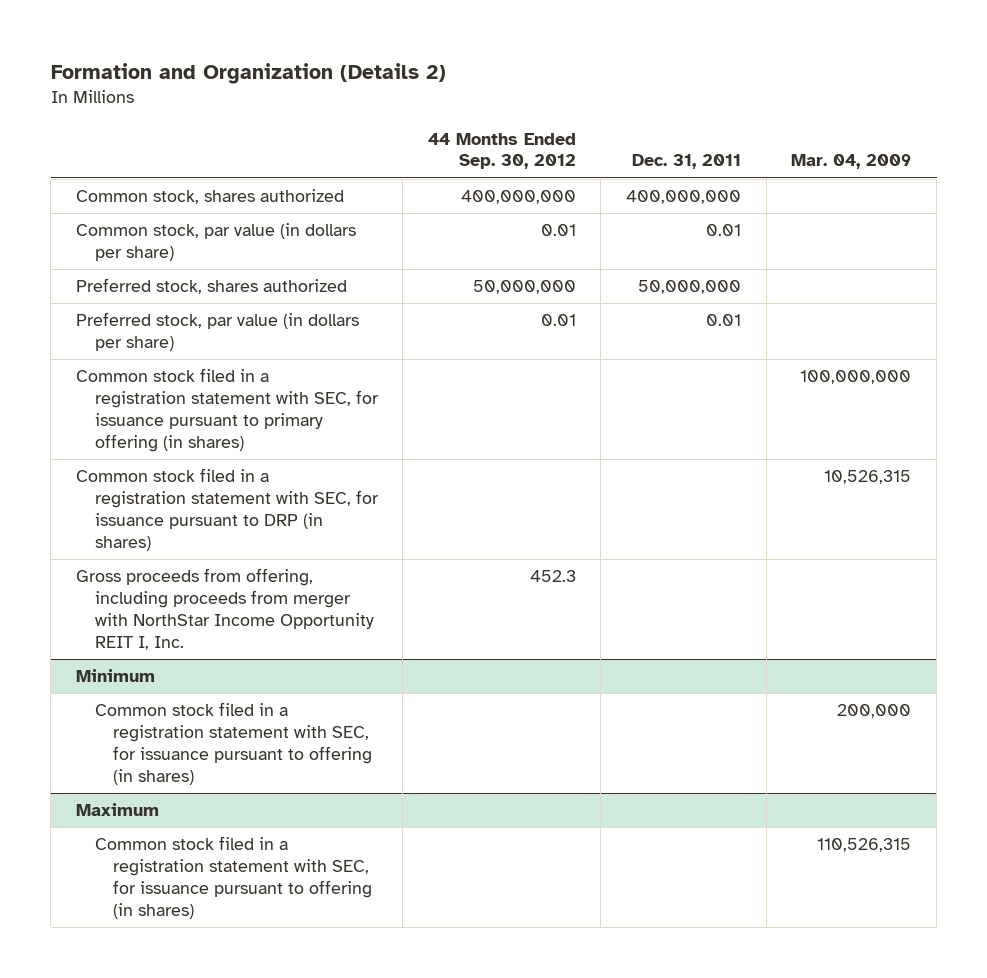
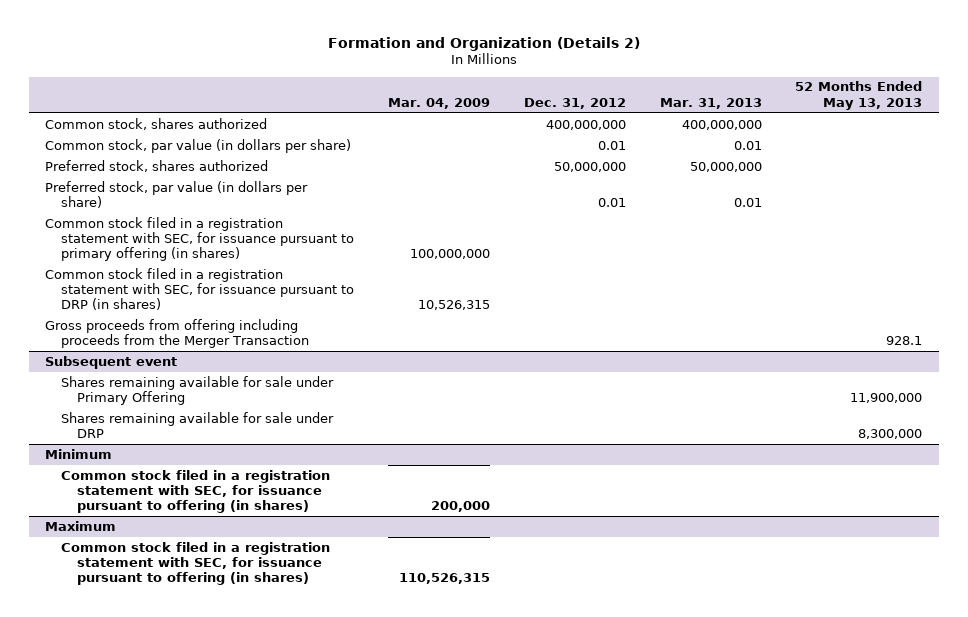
- | 44 Months Ended Sep. 30, 2012 | Dec. 31, 2011 | Mar. 04, 2009
+ | Mar. 04, 2009 | Dec. 31, 2012 | Mar. 31, 2013 | 52 Months Ended May 13, 2013
- Gross proceeds from offering, including proceeds from merger with NorthStar Income Opportunity REIT I, Inc. | 452.3 | |
+ Gross proceeds from offering including proceeds from the Merger Transaction | | | | 928.1
+ Subsequent event
+ Shares remaining available for sale under Primary Offering | | | | 11,900,000
+ Shares remaining available for sale under DRP | | | | 8,300,000

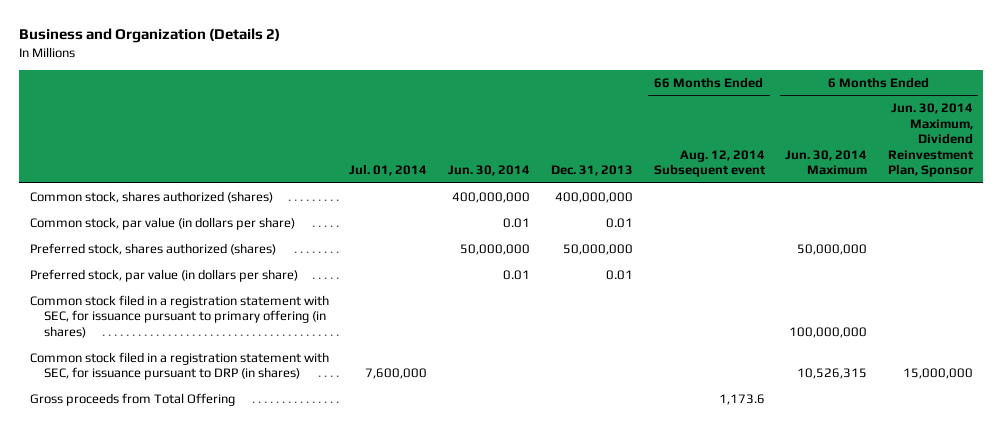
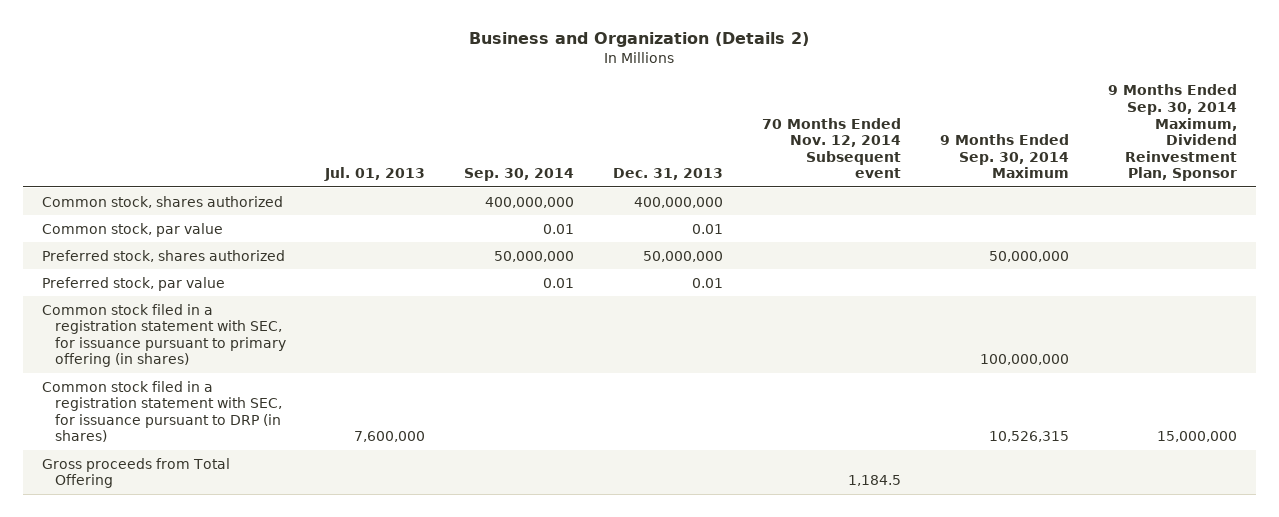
- | Jul. 01, 2014 | Jun. 30, 2014 | Dec. 31, 2013 | 66 Months Ended Aug. 12, 2014 Subsequent event | 6 Months Ended Jun. 30, 2014 Maximum | 6 Months Ended Jun. 30, 2014 Maximum, Dividend Reinvestment Plan, Sponsor
+ | Jul. 01, 2013 | Sep. 30, 2014 | Dec. 31, 2013 | 70 Months Ended Nov. 12, 2014 Subsequent event | 9 Months Ended Sep. 30, 2014 Maximum | 9 Months Ended Sep. 30, 2014 Maximum, Dividend Reinvestment Plan, Sponsor
- Common stock, shares authorized (shares) | | 400,000,000 | 400,000,000 | | |
- Common stock, par value (in dollars per share) | | 0.01 | 0.01 | | |
- Preferred stock, shares authorized (shares) | | 50,000,000 | 50,000,000 | | 50,000,000 |
- Preferred stock, par value (in dollars per share) | | 0.01 | 0.01 | | |
+ Common stock, shares authorized | | 400,000,000 | 400,000,000 | | |
+ Common stock, par value | | 0.01 | 0.01 | | |
+ Preferred stock, shares authorized | | 50,000,000 | 50,000,000 | | 50,000,000 |
+ Preferred stock, par value | | 0.01 | 0.01 | | |

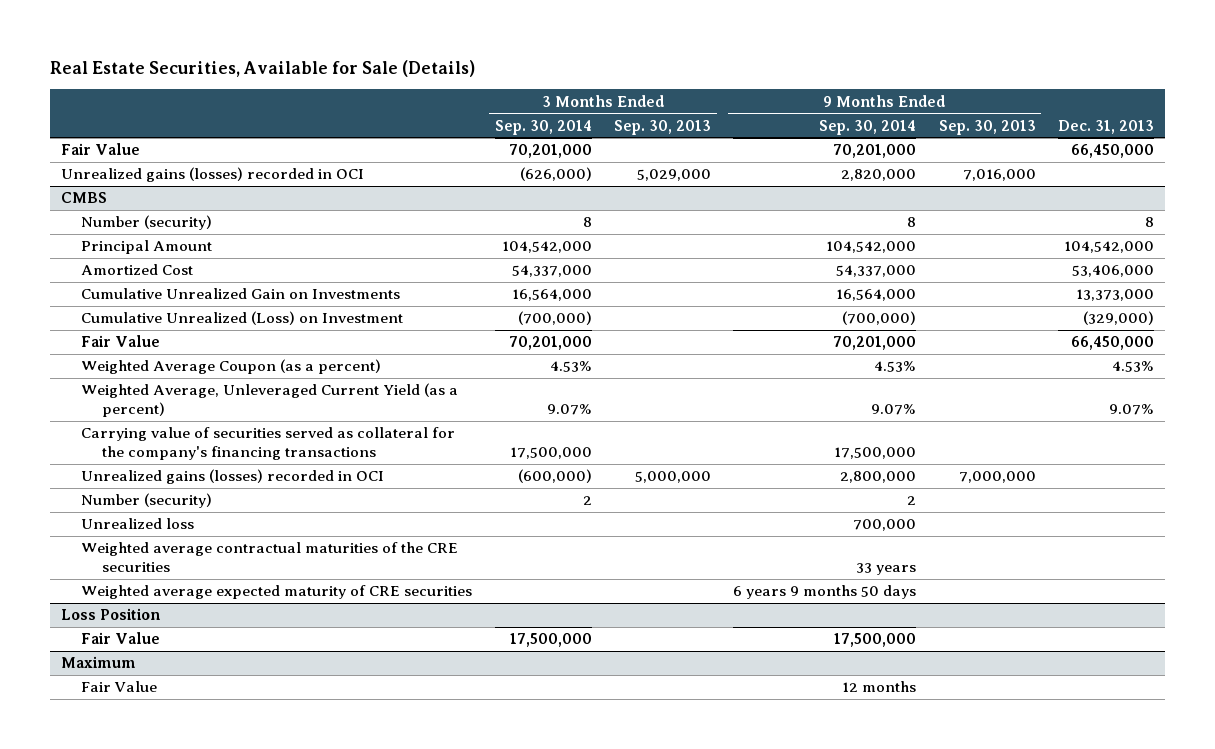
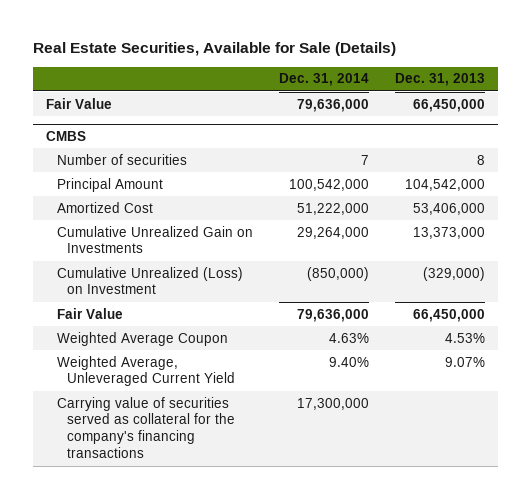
- | 3 Months Ended Sep. 30, 2014 | 3 Months Ended Sep. 30, 2013 | 9 Months Ended Sep. 30, 2014 | 9 Months Ended Sep. 30, 2013 | Dec. 31, 2013
+ | Dec. 31, 2014 | Dec. 31, 2013
- Unrealized gains (losses) recorded in OCI | (626,000) | 5,029,000 | 2,820,000 | 7,016,000 |
@ CMBS
- Number (security) | 8 | | 8 | | 8
+ Number of securities | 7 | 8
- Weighted Average Coupon (as a percent) | 4.53% | | 4.53% | | 4.53%
- Weighted Average, Unleveraged Current Yield (as a percent) | 9.07% | | 9.07% | | 9.07%
+ Weighted Average Coupon | 4.63% | 4.53%
+ Weighted Average, Unleveraged Current Yield | 9.40% | 9.07%
- Unrealized gains (losses) recorded in OCI | (600,000) | 5,000,000 | 2,800,000 | 7,000,000 |
- Number (security) | 2 | | 2 | |
- Unrealized loss | | | 700,000 | |
- Weighted average contractual maturities of the CRE securities | | | 33 years | |
- Weighted average expected maturity of CRE securities | | | 6 years 9 months 50 days | |
- Loss Position
- Fair Value | 17,500,000 | | 17,500,000 | |
- Maximum
- Fair Value | | | 12 months | |

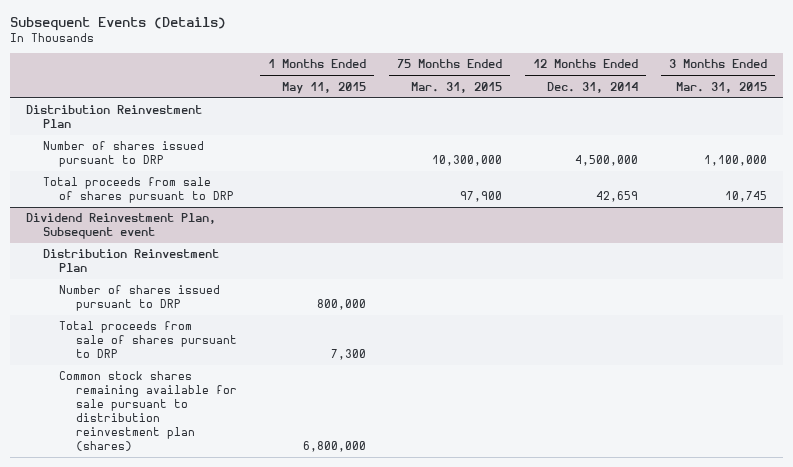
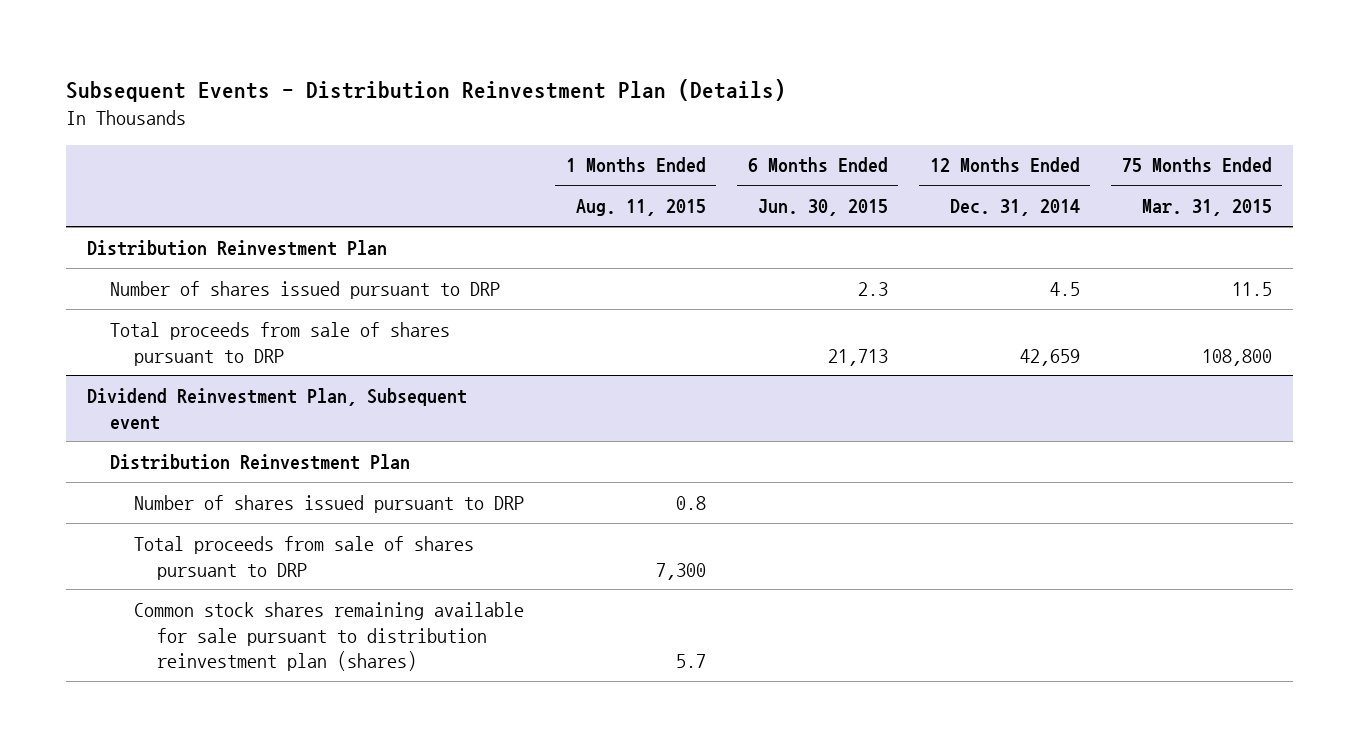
- Subsequent Events (Details)
+ Subsequent Events - Distribution Reinvestment Plan (Details)
- | 1 Months Ended May 11, 2015 | 75 Months Ended Mar. 31, 2015 | 12 Months Ended Dec. 31, 2014 | 3 Months Ended Mar. 31, 2015
+ | 1 Months Ended Aug. 11, 2015 | 6 Months Ended Jun. 30, 2015 | 12 Months Ended Dec. 31, 2014 | 75 Months Ended Mar. 31, 2015
- Number of shares issued pursuant to DRP | | 10,300,000 | 4,500,000 | 1,100,000
- Total proceeds from sale of shares pursuant to DRP | | 97,900 | 42,659 | 10,745
+ Number of shares issued pursuant to DRP | | 2.3 | 4.5 | 11.5
+ Total proceeds from sale of shares pursuant to DRP | | 21,713 | 42,659 | 108,800

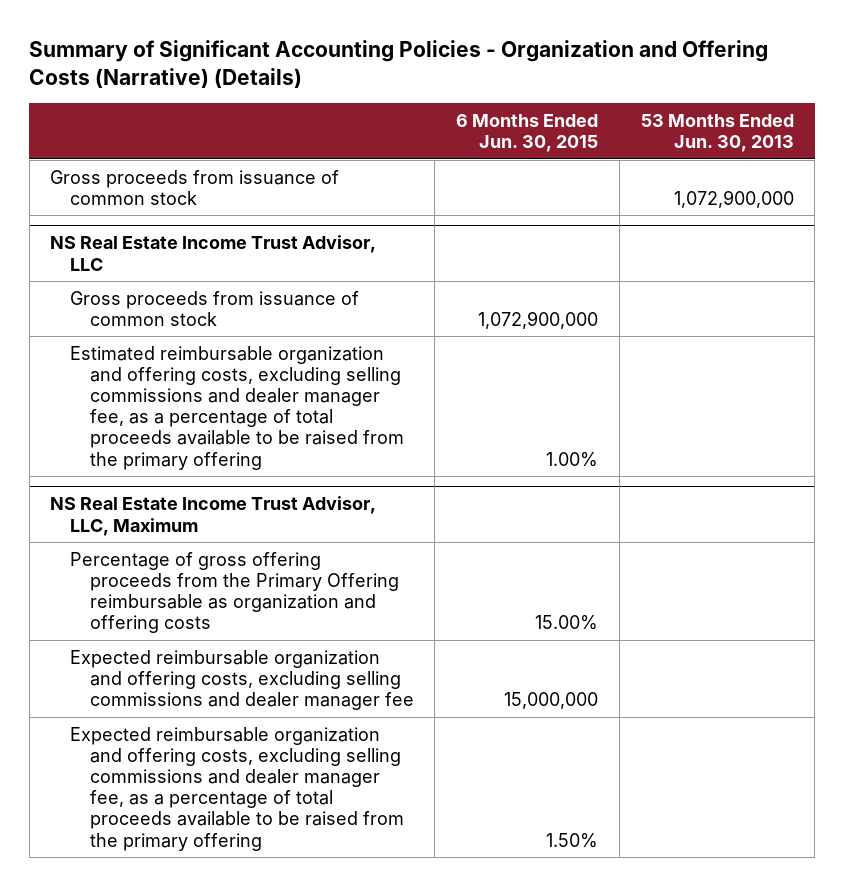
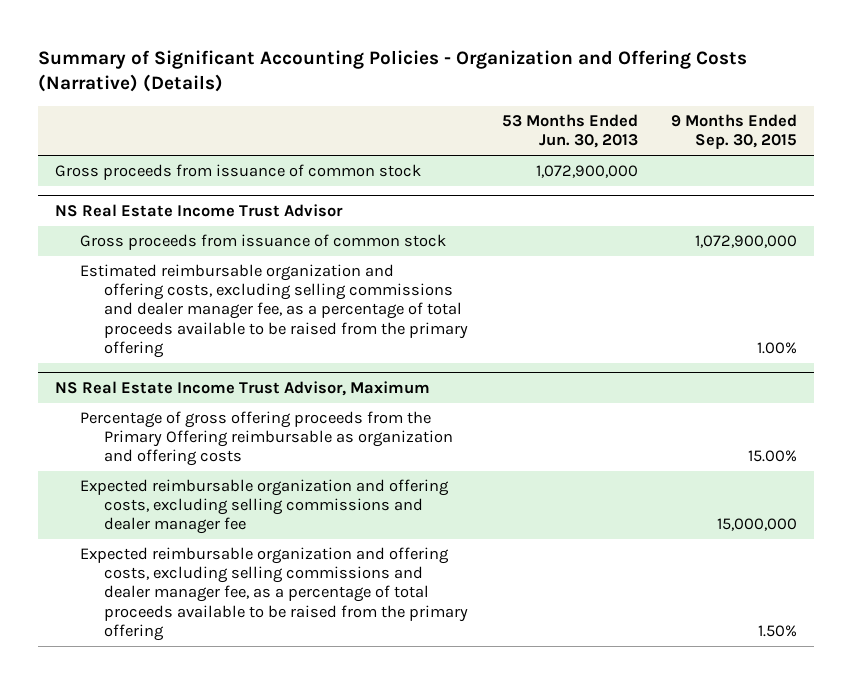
- | 6 Months Ended Jun. 30, 2015 | 53 Months Ended Jun. 30, 2013
+ | 53 Months Ended Jun. 30, 2013 | 9 Months Ended Sep. 30, 2015
- NS Real Estate Income Trust Advisor, LLC
+ NS Real Estate Income Trust Advisor
- NS Real Estate Income Trust Advisor, LLC, Maximum
+ NS Real Estate Income Trust Advisor, Maximum

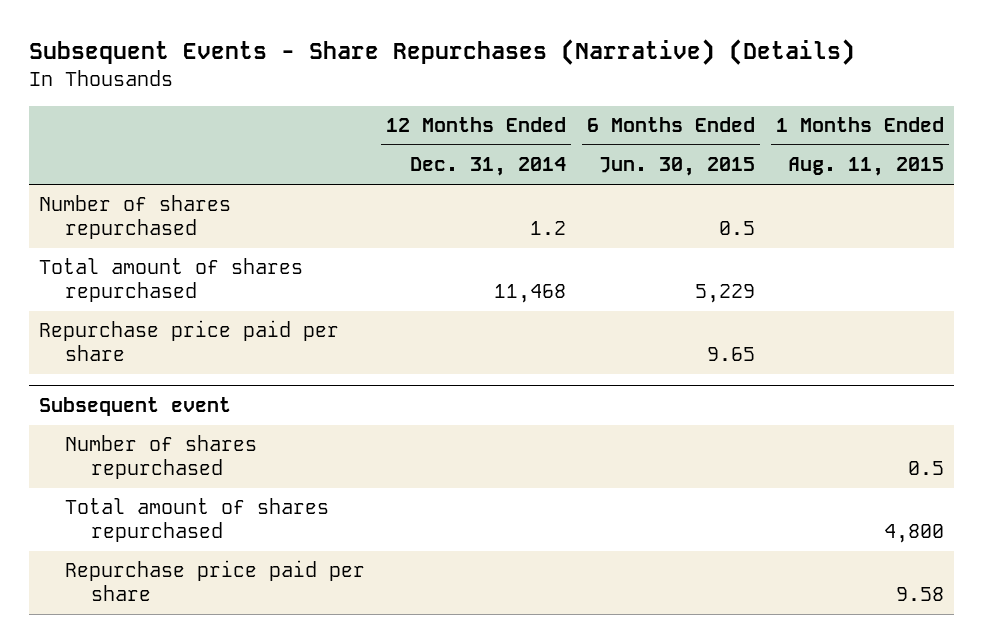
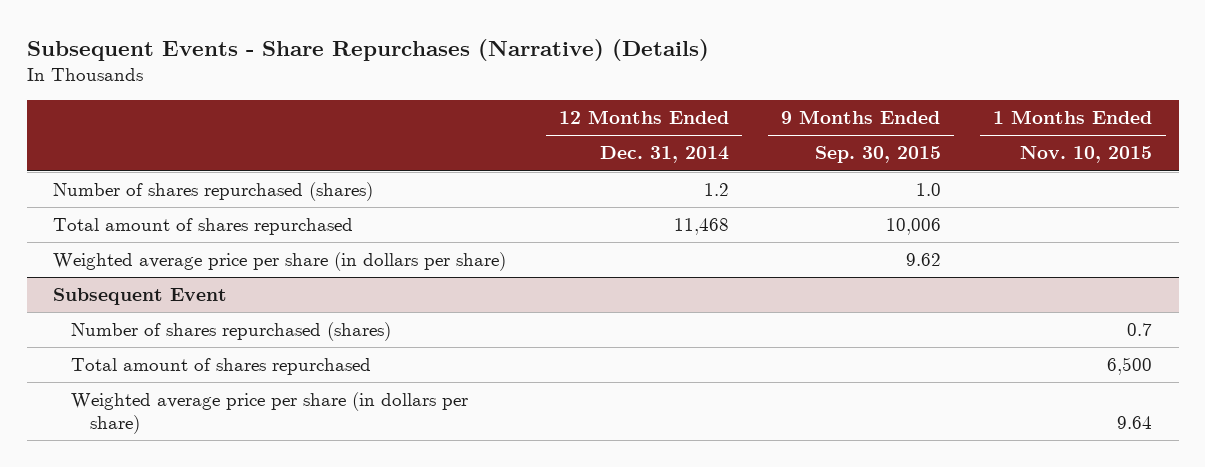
- | 12 Months Ended Dec. 31, 2014 | 6 Months Ended Jun. 30, 2015 | 1 Months Ended Aug. 11, 2015
+ | 12 Months Ended Dec. 31, 2014 | 9 Months Ended Sep. 30, 2015 | 1 Months Ended Nov. 10, 2015
- Number of shares repurchased | 1.2 | 0.5 |
+ Number of shares repurchased (shares) | 1.2 | 1.0 |
- Repurchase price paid per share | | 9.65 |
- Subsequent event
- Number of shares repurchased | | | 0.5
+ Weighted average price per share (in dollars per share) | | 9.62 |
+ Subsequent Event
+ Number of shares repurchased (shares) | | | 0.7
- Repurchase price paid per share | | | 9.58
+ Weighted average price per share (in dollars per share) | | | 9.64

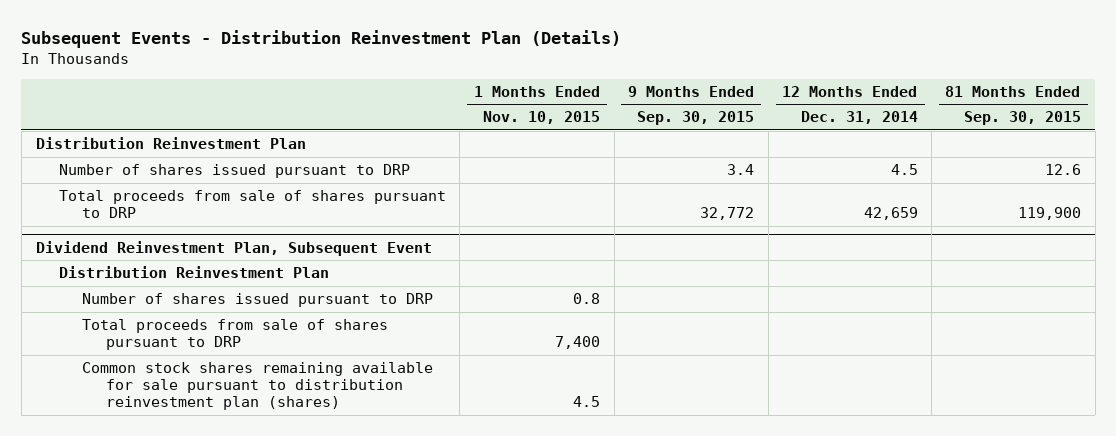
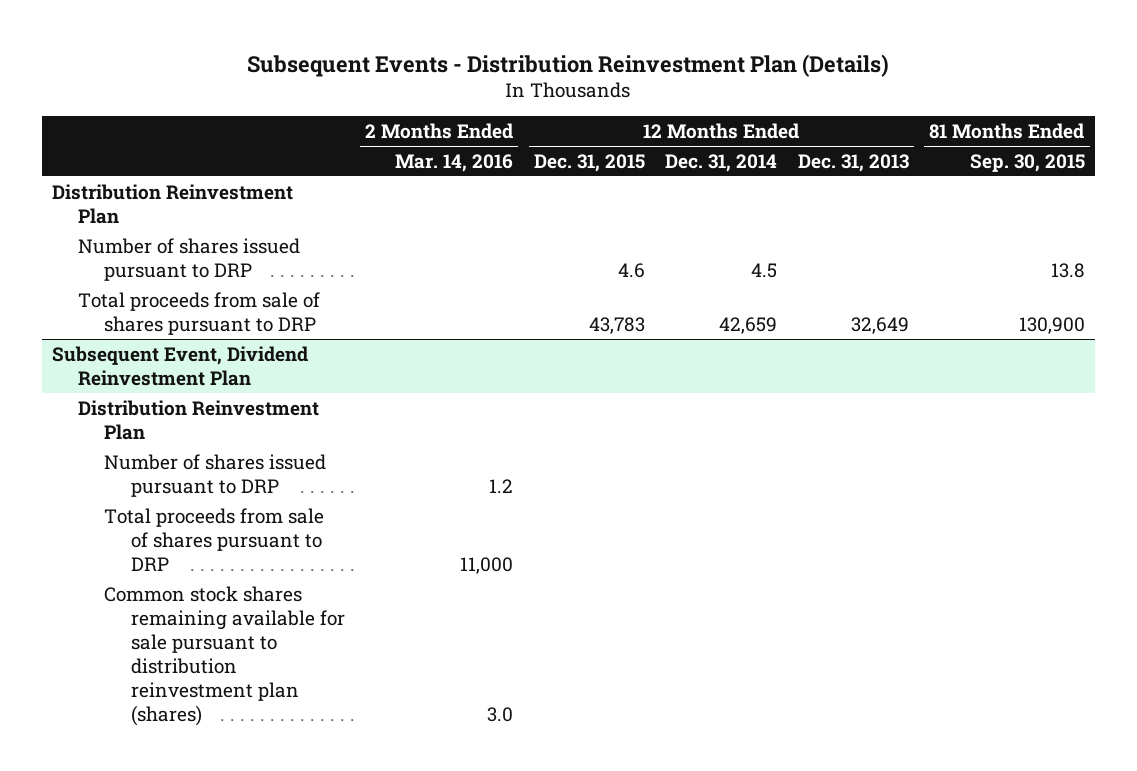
- | 1 Months Ended Nov. 10, 2015 | 9 Months Ended Sep. 30, 2015 | 12 Months Ended Dec. 31, 2014 | 81 Months Ended Sep. 30, 2015
+ | 2 Months Ended Mar. 14, 2016 | 12 Months Ended Dec. 31, 2015 | 12 Months Ended Dec. 31, 2014 | 12 Months Ended Dec. 31, 2013 | 81 Months Ended Sep. 30, 2015
- Number of shares issued pursuant to DRP | | 3.4 | 4.5 | 12.6
- Total proceeds from sale of shares pursuant to DRP | | 32,772 | 42,659 | 119,900
- Dividend Reinvestment Plan, Subsequent Event
+ Number of shares issued pursuant to DRP | | 4.6 | 4.5 | | 13.8
+ Total proceeds from sale of shares pursuant to DRP | | 43,783 | 42,659 | 32,649 | 130,900
+ Subsequent Event, Dividend Reinvestment Plan

